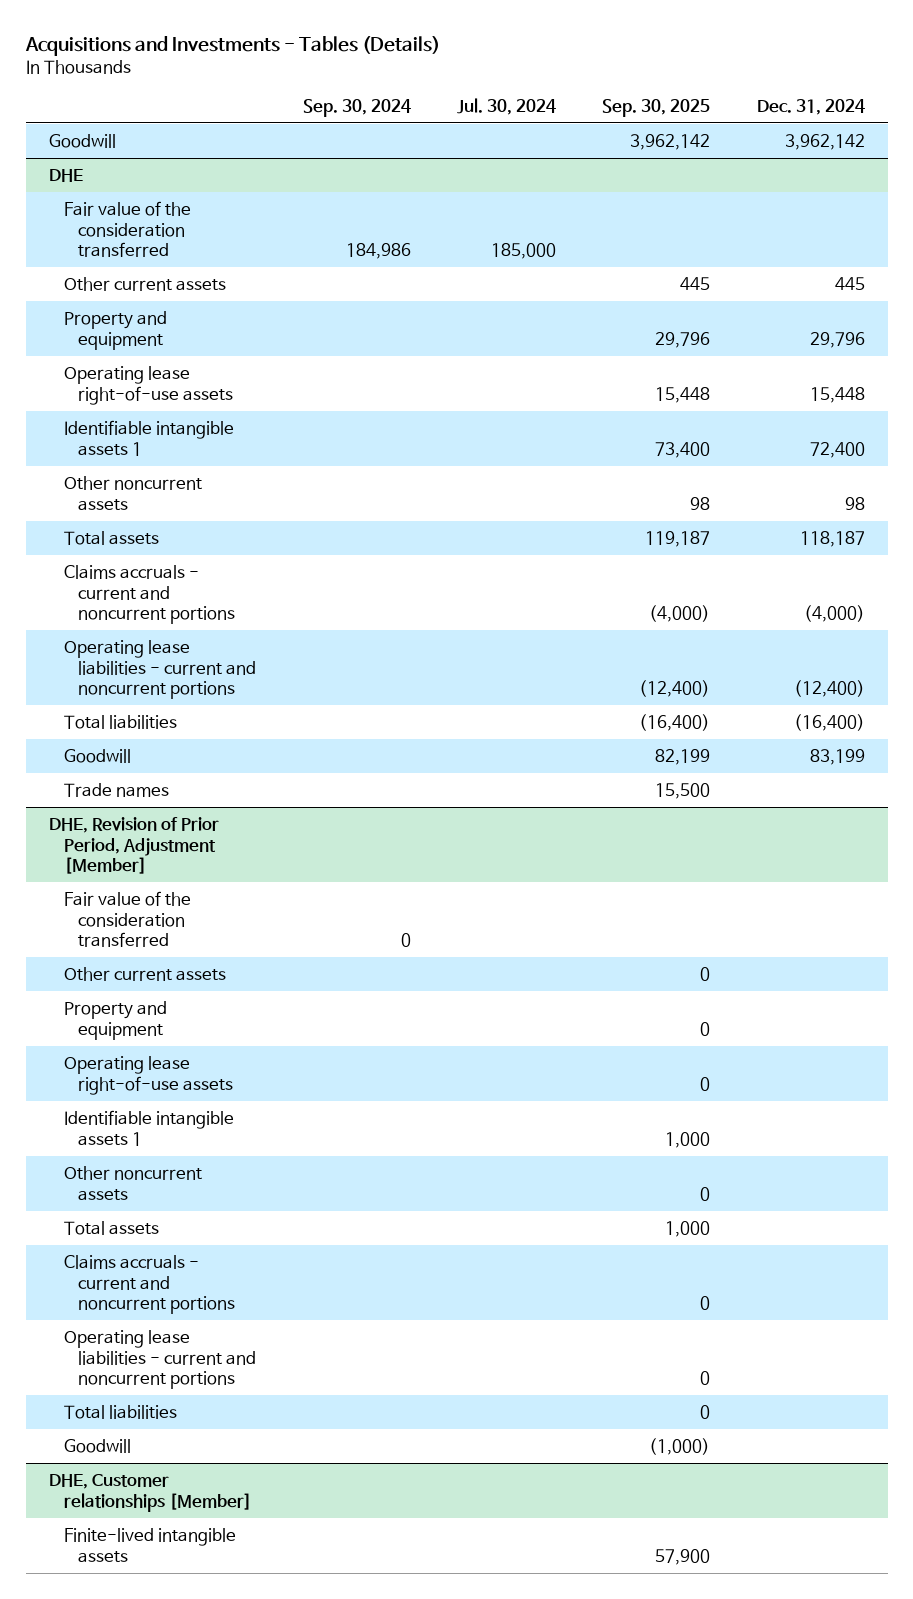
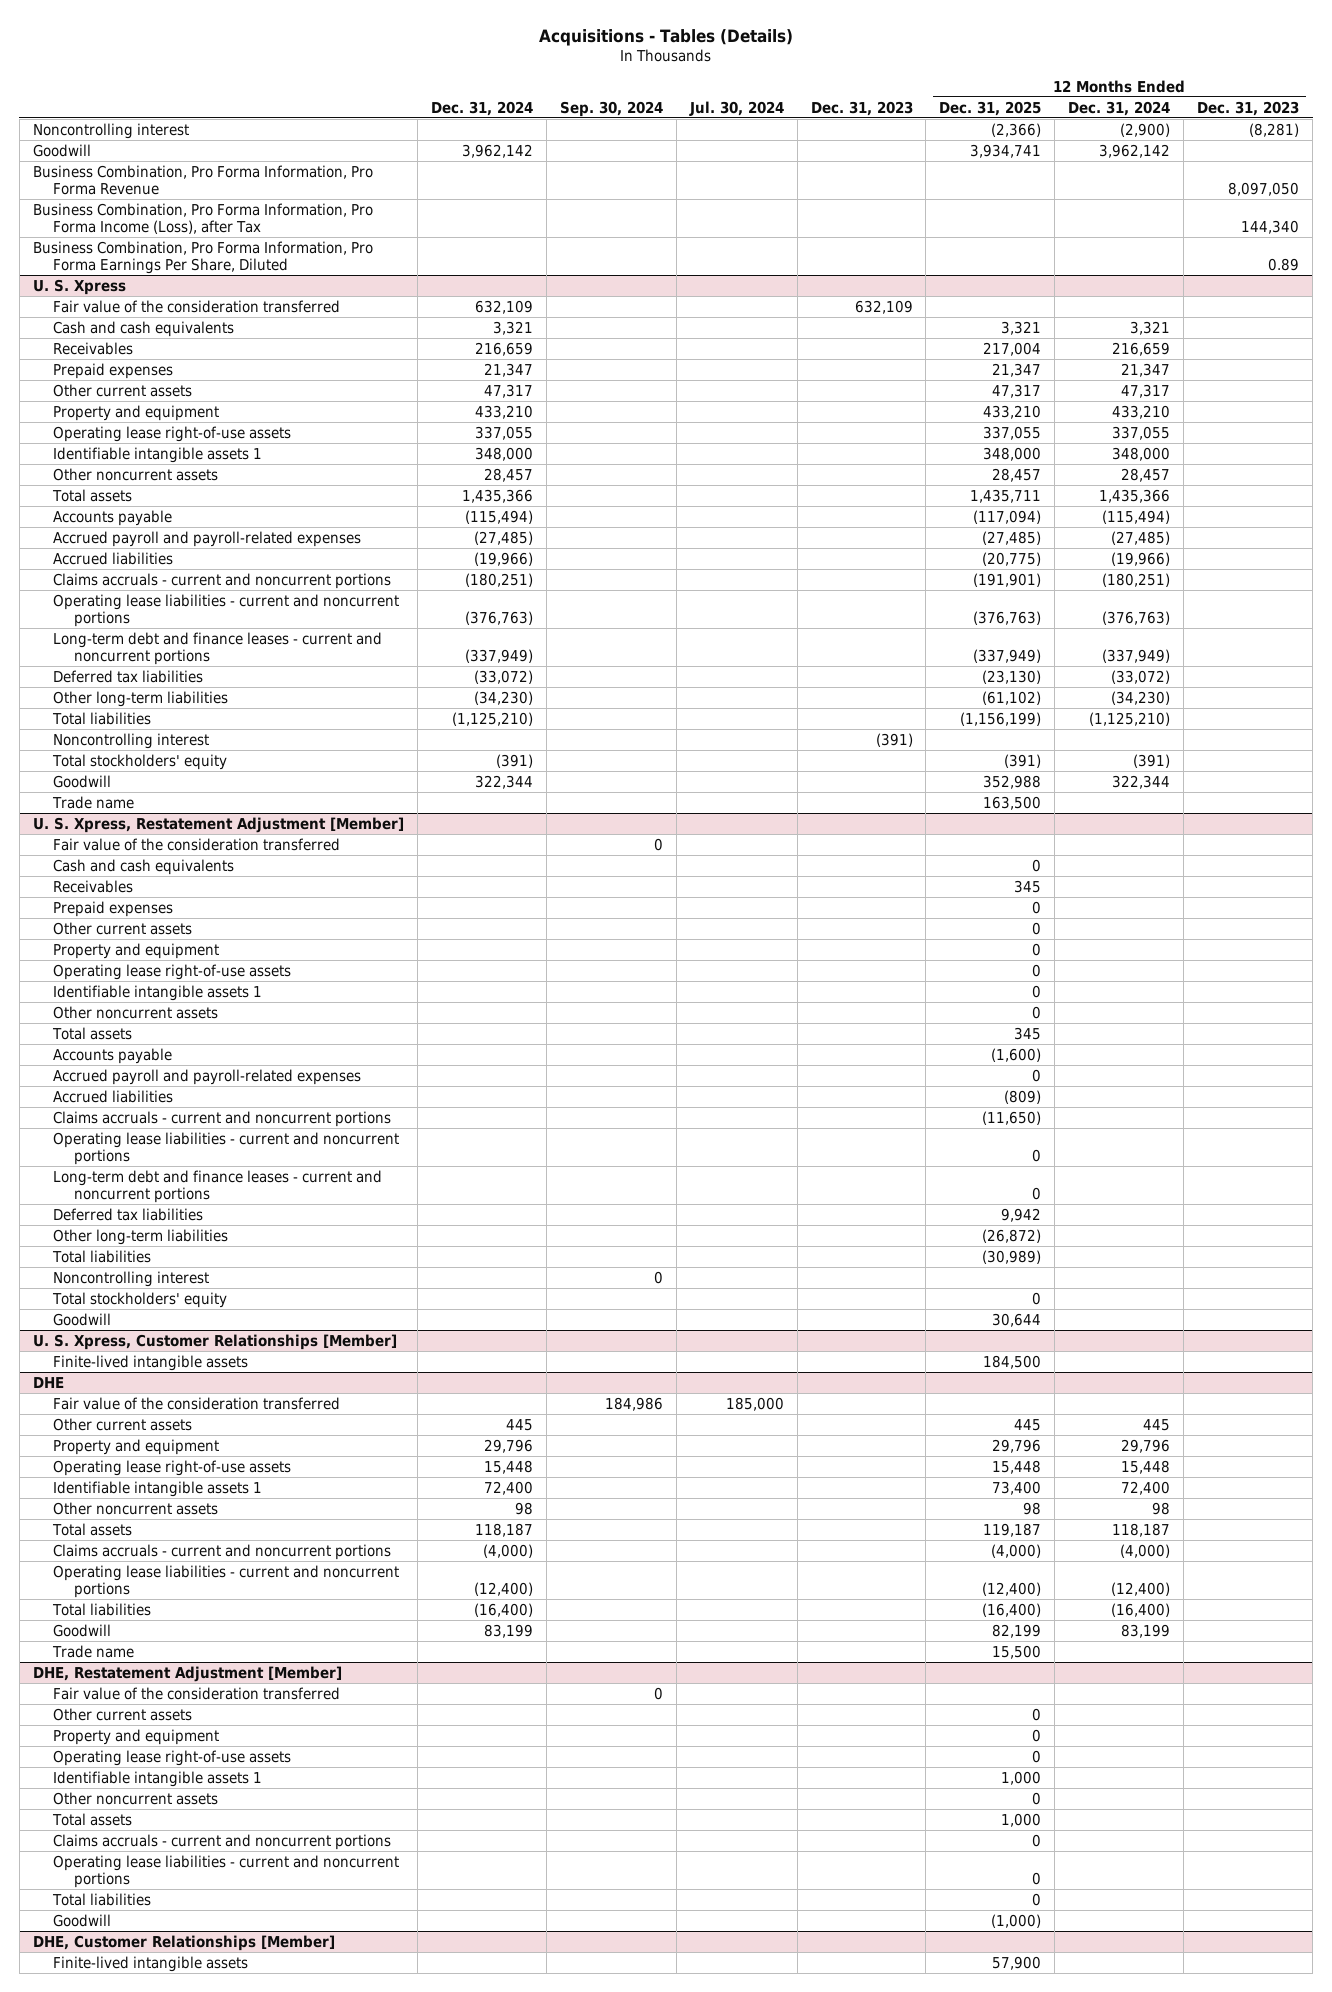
- Acquisitions and Investments - Tables (Details)
+ Acquisitions - Tables (Details)
- | Sep. 30, 2024 | Jul. 30, 2024 | Sep. 30, 2025 | Dec. 31, 2024
+ | Dec. 31, 2024 | Sep. 30, 2024 | Jul. 30, 2024 | Dec. 31, 2023 | 12 Months Ended Dec. 31, 2025 | 12 Months Ended Dec. 31, 2024 | 12 Months Ended Dec. 31, 2023
+ Noncontrolling interest | | | | | (2,366) | (2,900) | (8,281)
+ Business Combination, Pro Forma Information, Pro Forma Revenue | | | | | | | 8,097,050
+ Business Combination, Pro Forma Information, Pro Forma Income (Loss), after Tax | | | | | | | 144,340
+ Business Combination, Pro Forma Information, Pro Forma Earnings Per Share, Diluted | | | | | | | 0.89
+ U. S. Xpress
+ Fair value of the consideration transferred | 632,109 | | | 632,109 | | |
+ Cash and cash equivalents | 3,321 | | | | 3,321 | 3,321 |
+ Receivables | 216,659 | | | | 217,004 | 216,659 |
+ Prepaid expenses | 21,347 | | | | 21,347 | 21,347 |
+ Other current assets | 47,317 | | | | 47,317 | 47,317 |
+ Property and equipment | 433,210 | | | | 433,210 | 433,210 |
+ Operating lease right-of-use assets | 337,055 | | | | 337,055 | 337,055 |
+ Identifiable intangible assets 1 | 348,000 | | | | 348,000 | 348,000 |
+ Other noncurrent assets | 28,457 | | | | 28,457 | 28,457 |
+ Total assets | 1,435,366 | | | | 1,435,711 | 1,435,366 |
+ Accounts payable | (115,494) | | | | (117,094) | (115,494) |
+ Accrued payroll and payroll-related expenses | (27,485) | | | | (27,485) | (27,485) |
+ Accrued liabilities | (19,966) | | | | (20,775) | (19,966) |
+ Claims accruals - current and noncurrent portions | (180,251) | | | | (191,901) | (180,251) |
+ Operating lease liabilities - current and noncurrent portions | (376,763) | | | | (376,763) | (376,763) |
+ Long-term debt and finance leases - current and noncurrent portions | (337,949) | | | | (337,949) | (337,949) |
+ Deferred tax liabilities | (33,072) | | | | (23,130) | (33,072) |
+ Other long-term liabilities | (34,230) | | | | (61,102) | (34,230) |
+ Total liabilities | (1,125,210) | | | | (1,156,199) | (1,125,210) |
+ Noncontrolling interest | | | | (391) | | |
+ Total stockholders' equity | (391) | | | | (391) | (391) |
+ Goodwill | 322,344 | | | | 352,988 | 322,344 |
+ Trade name | | | | | 163,500 | |
+ U. S. Xpress, Restatement Adjustment [Member]
+ Fair value of the consideration transferred | | 0 | | | | |
+ Cash and cash equivalents | | | | | 0 | |
+ Receivables | | | | | 345 | |
+ Prepaid expenses | | | | | 0 | |
+ Other current assets | | | | | 0 | |
+ Property and equipment | | | | | 0 | |
+ Operating lease right-of-use assets | | | | | 0 | |
+ Identifiable intangible assets 1 | | | | | 0 | |
+ Other noncurrent assets | | | | | 0 | |
+ Total assets | | | | | 345 | |
+ Accounts payable | | | | | (1,600) | |
+ Accrued payroll and payroll-related expenses | | | | | 0 | |
+ Accrued liabilities | | | | | (809) | |
+ Claims accruals - current and noncurrent portions | | | | | (11,650) | |
+ Operating lease liabilities - current and noncurrent portions | | | | | 0 | |
+ Long-term debt and finance leases - current and noncurrent portions | | | | | 0 | |
+ Deferred tax liabilities | | | | | 9,942 | |
+ Other long-term liabilities | | | | | (26,872) | |
+ Total liabilities | | | | | (30,989) | |
+ Noncontrolling interest | | 0 | | | | |
+ Total stockholders' equity | | | | | 0 | |
+ Goodwill | | | | | 30,644 | |
+ U. S. Xpress, Customer Relationships [Member]
+ Finite-lived intangible assets | | | | | 184,500 | |
@ DHE
- Trade names | | | 15,500 |
- DHE, Revision of Prior Period, Adjustment [Member]
- Fair value of the consideration transferred | 0 | | |
- Other current assets | | | 0 |
- Property and equipment | | | 0 |
- Operating lease right-of-use assets | | | 0 |
- Identifiable intangible assets 1 | | | 1,000 |
- Other noncurrent assets | | | 0 |
- Total assets | | | 1,000 |
- Claims accruals - current and noncurrent portions | | | 0 |
- Operating lease liabilities - current and noncurrent portions | | | 0 |
- Total liabilities | | | 0 |
- Goodwill | | | (1,000) |
- DHE, Customer relationships [Member]
@ DHE
+ Trade name | | | | | 15,500 | |
+ DHE, Restatement Adjustment [Member]
+ Fair value of the consideration transferred | | 0 | | | | |
+ Other current assets | | | | | 0 | |
+ Property and equipment | | | | | 0 | |
+ Operating lease right-of-use assets | | | | | 0 | |
+ Identifiable intangible assets 1 | | | | | 1,000 | |
+ Other noncurrent assets | | | | | 0 | |
+ Total assets | | | | | 1,000 | |
+ Claims accruals - current and noncurrent portions | | | | | 0 | |
+ Operating lease liabilities - current and noncurrent portions | | | | | 0 | |
+ Total liabilities | | | | | 0 | |
+ Goodwill | | | | | (1,000) | |
+ DHE, Customer Relationships [Member]

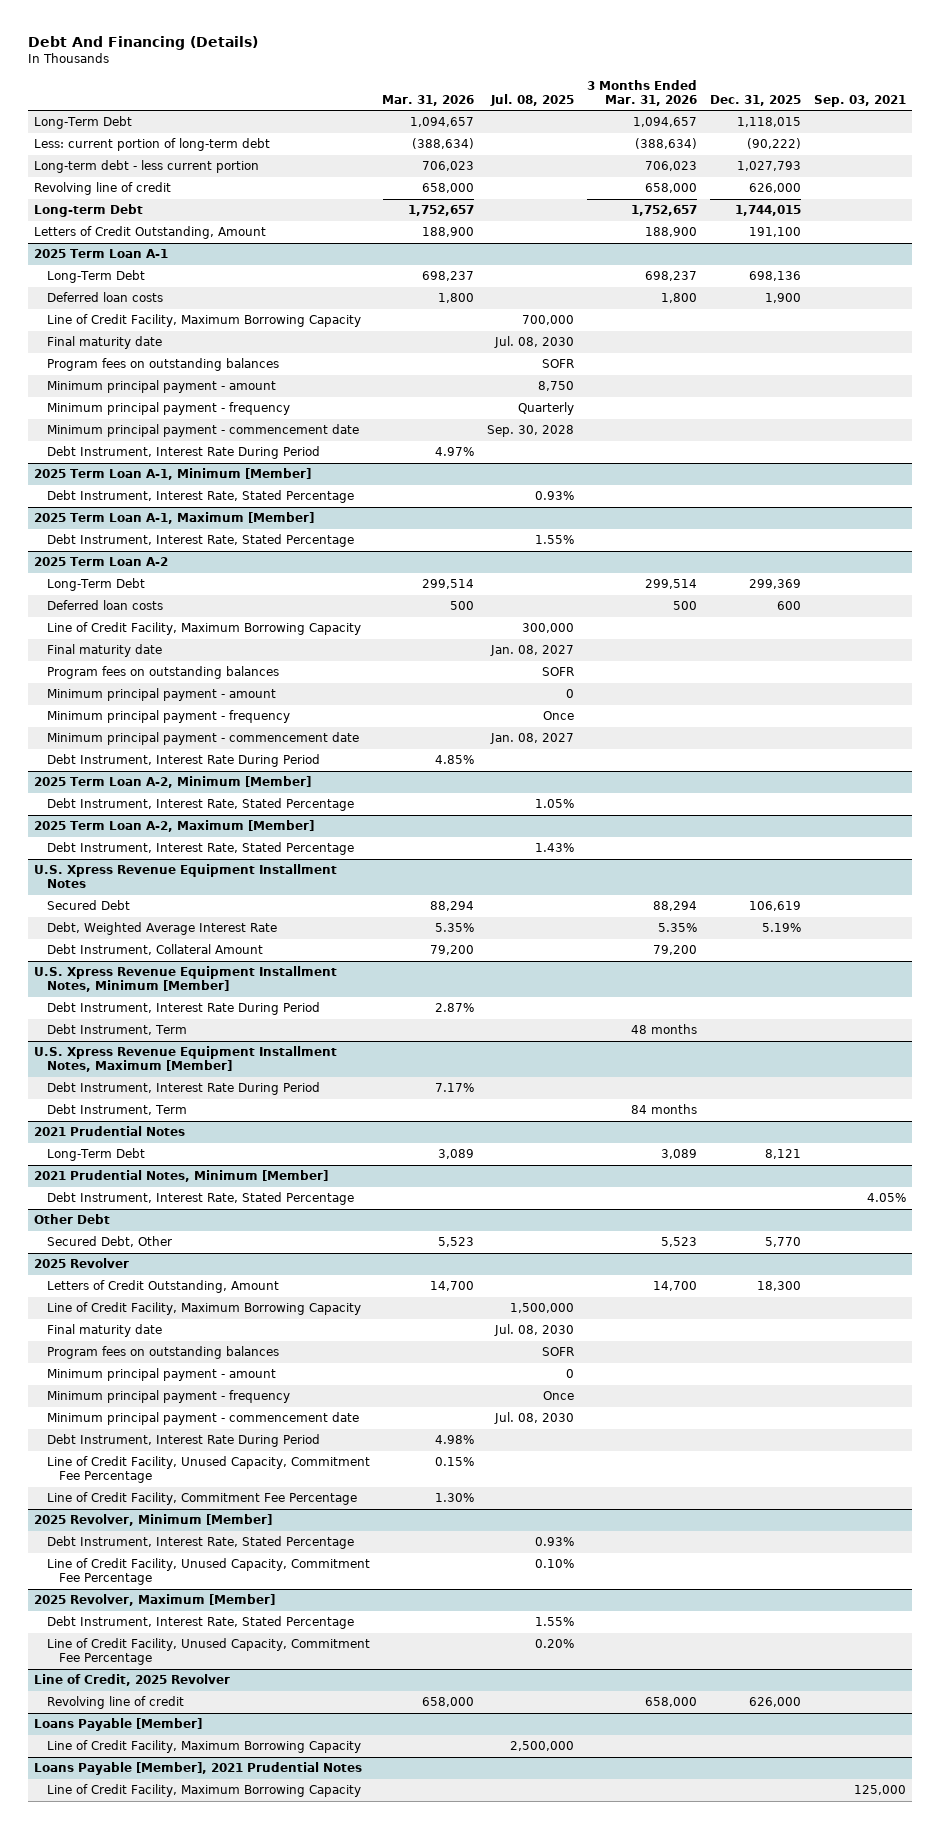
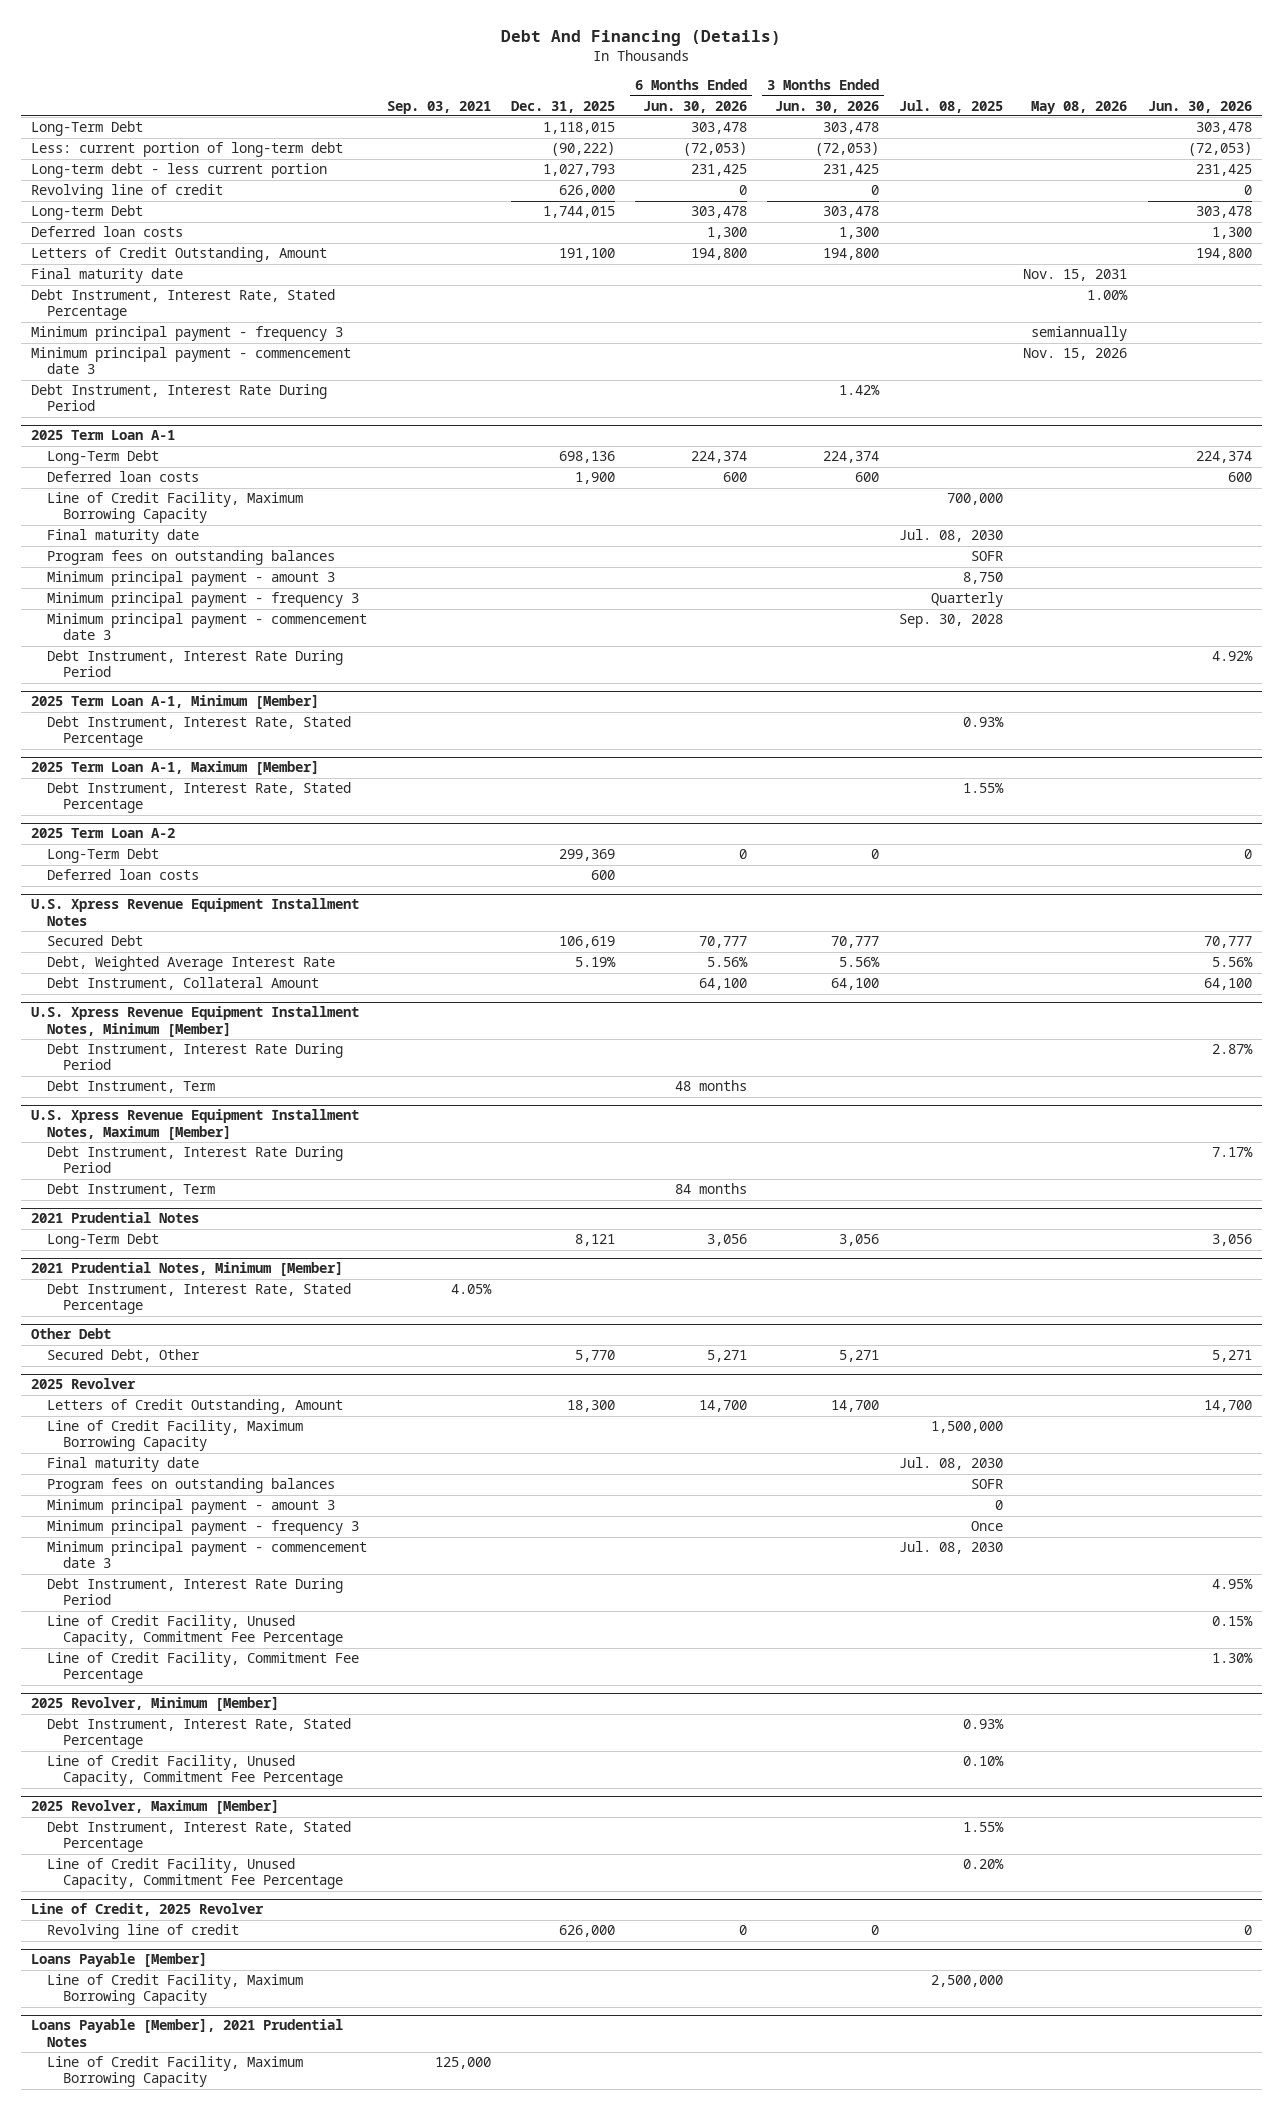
- | Mar. 31, 2026 | Jul. 08, 2025 | 3 Months Ended Mar. 31, 2026 | Dec. 31, 2025 | Sep. 03, 2021
+ | Sep. 03, 2021 | Dec. 31, 2025 | 6 Months Ended Jun. 30, 2026 | 3 Months Ended Jun. 30, 2026 | Jul. 08, 2025 | May 08, 2026 | Jun. 30, 2026
+ Deferred loan costs | | | 1,300 | 1,300 | | | 1,300
+ Final maturity date | | | | | | Nov. 15, 2031 |
+ Debt Instrument, Interest Rate, Stated Percentage | | | | | | 1.00% |
+ Minimum principal payment - frequency 3 | | | | | | semiannually |
+ Minimum principal payment - commencement date 3 | | | | | | Nov. 15, 2026 |
+ Debt Instrument, Interest Rate During Period | | | | 1.42% | | |
@ 2025 Term Loan A-1
- Minimum principal payment - amount | | 8,750 | | |
- Minimum principal payment - frequency | | Quarterly | | |
- Minimum principal payment - commencement date | | Sep. 30, 2028 | | |
+ Minimum principal payment - amount 3 | | | | | 8,750 | |
+ Minimum principal payment - frequency 3 | | | | | Quarterly | |
+ Minimum principal payment - commencement date 3 | | | | | Sep. 30, 2028 | |
@ 2025 Term Loan A-2
- Line of Credit Facility, Maximum Borrowing Capacity | | 300,000 | | |
- Final maturity date | | Jan. 08, 2027 | | |
- Program fees on outstanding balances | | SOFR | | |
- Minimum principal payment - amount | | 0 | | |
- Minimum principal payment - frequency | | Once | | |
- Minimum principal payment - commencement date | | Jan. 08, 2027 | | |
- Debt Instrument, Interest Rate During Period | 4.85% | | | |
- 2025 Term Loan A-2, Minimum [Member]
- Debt Instrument, Interest Rate, Stated Percentage | | 1.05% | | |
- 2025 Term Loan A-2, Maximum [Member]
- Debt Instrument, Interest Rate, Stated Percentage | | 1.43% | | |
@ 2025 Revolver
- Minimum principal payment - amount | | 0 | | |
- Minimum principal payment - frequency | | Once | | |
- Minimum principal payment - commencement date | | Jul. 08, 2030 | | |
+ Minimum principal payment - amount 3 | | | | | 0 | |
+ Minimum principal payment - frequency 3 | | | | | Once | |
+ Minimum principal payment - commencement date 3 | | | | | Jul. 08, 2030 | |

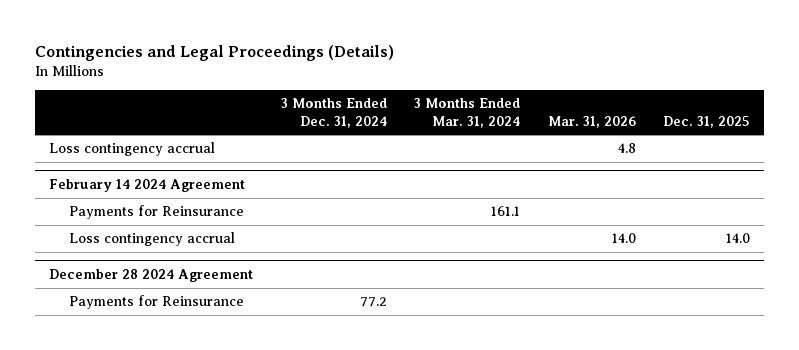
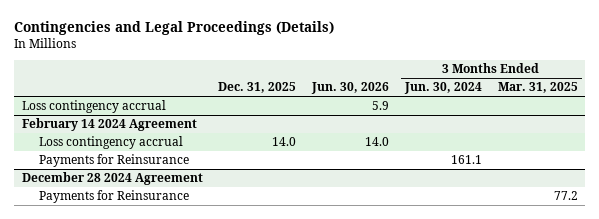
- | 3 Months Ended Dec. 31, 2024 | 3 Months Ended Mar. 31, 2024 | Mar. 31, 2026 | Dec. 31, 2025
+ | Dec. 31, 2025 | Jun. 30, 2026 | 3 Months Ended Jun. 30, 2024 | 3 Months Ended Mar. 31, 2025
@ February 14 2024 Agreement
moved down: Payments for Reinsurance | | | 161.1 |

